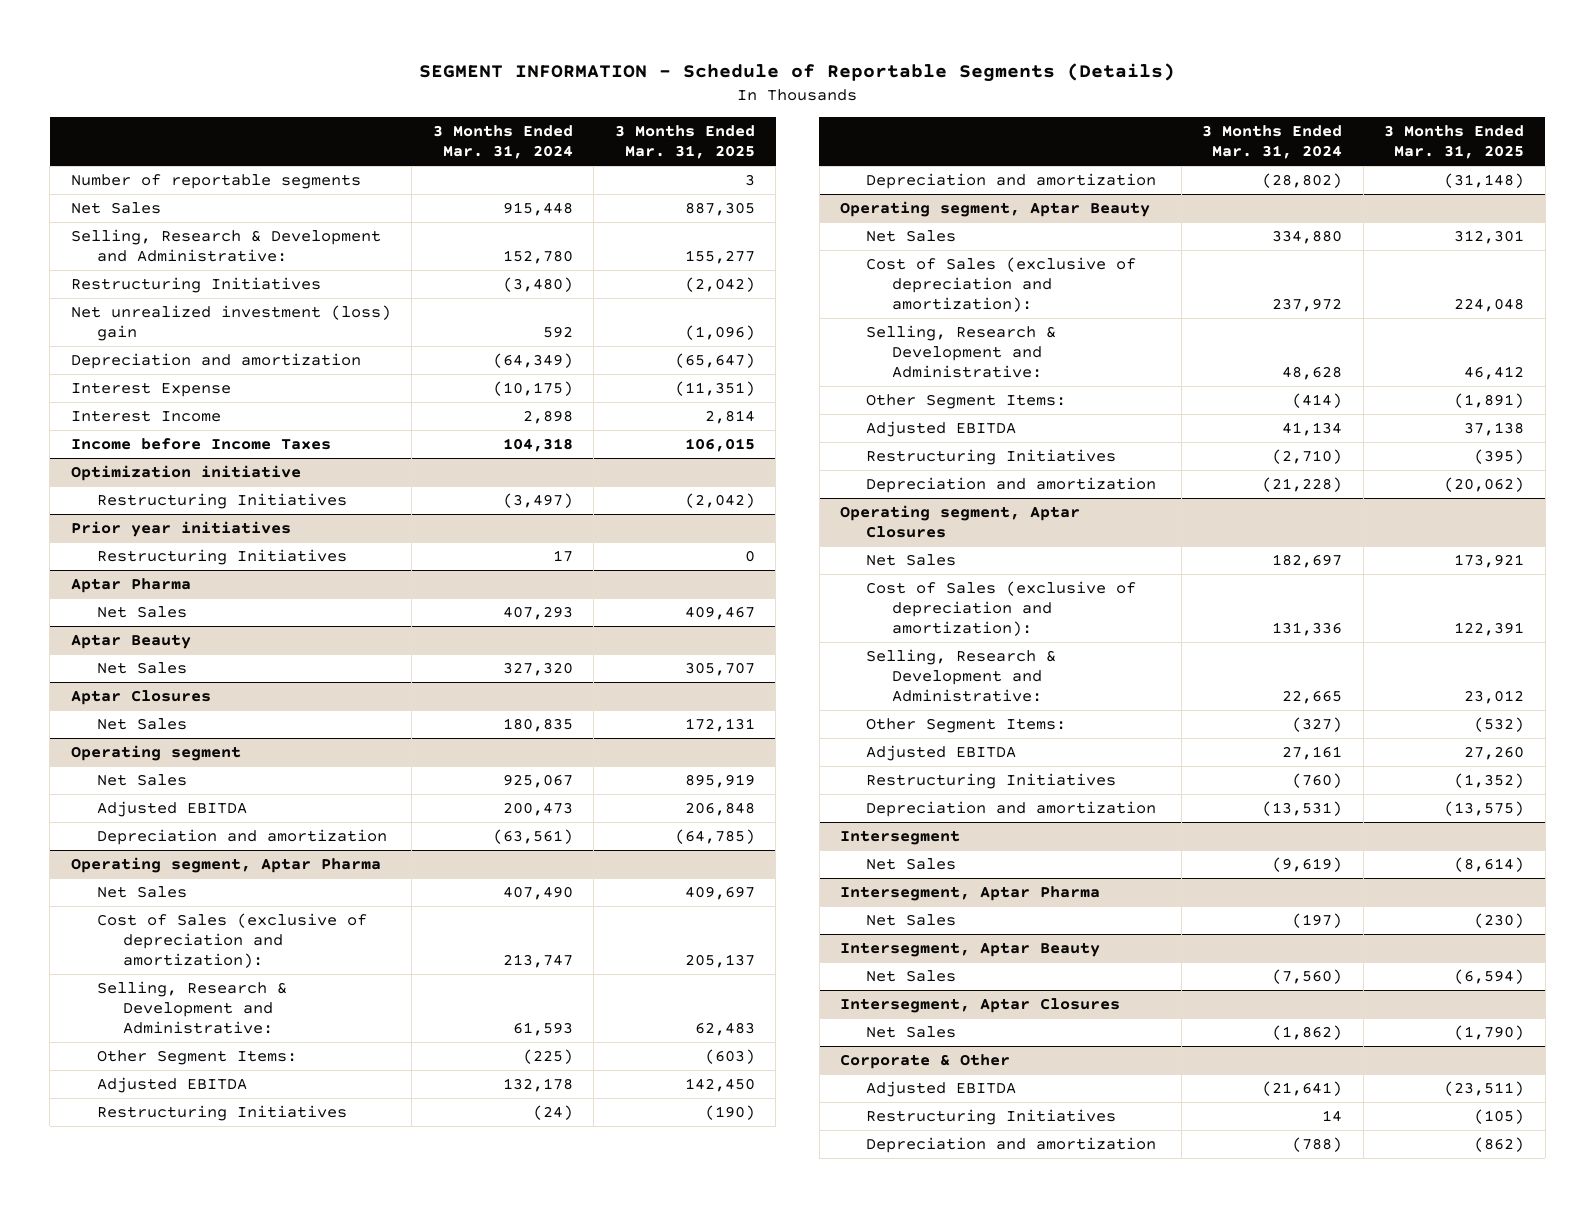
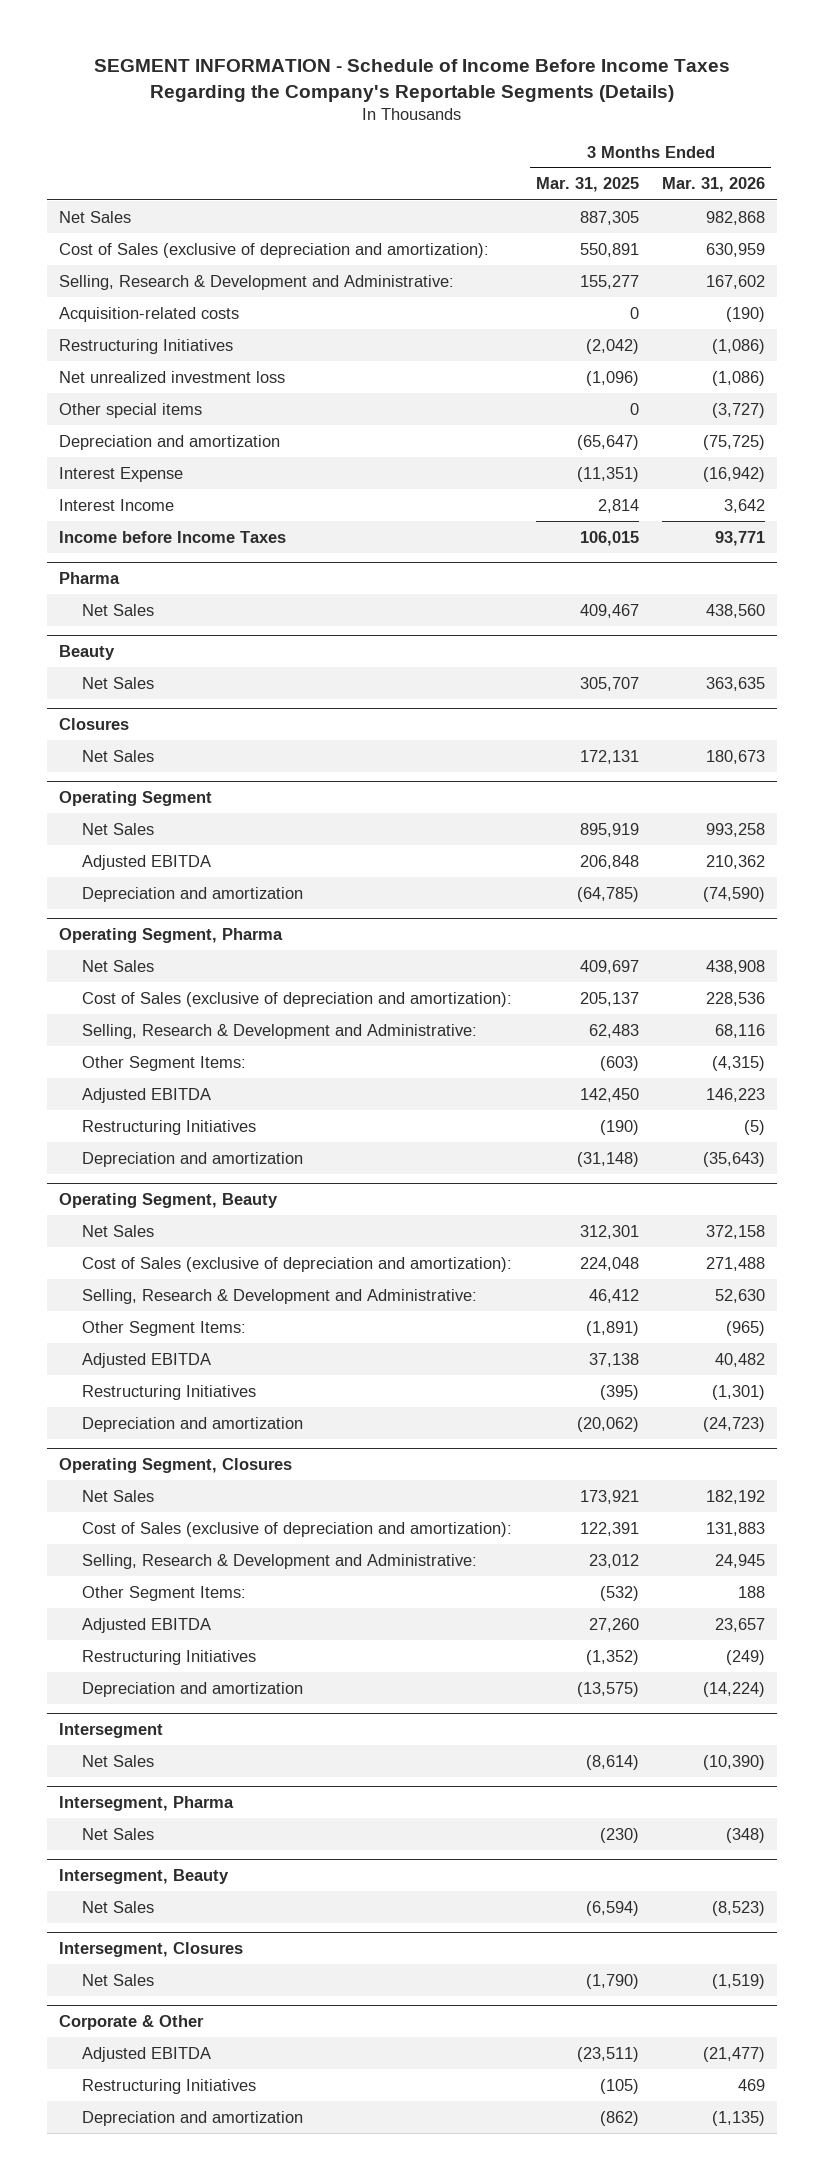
- SEGMENT INFORMATION - Schedule of Reportable Segments (Details)
+ SEGMENT INFORMATION - Schedule of Income Before Income Taxes Regarding the Company's Reportable Segments (Details)
- | 3 Months Ended Mar. 31, 2024 | 3 Months Ended Mar. 31, 2025
+ | 3 Months Ended Mar. 31, 2025 | 3 Months Ended Mar. 31, 2026
- Number of reportable segments | | 3
+ Cost of Sales (exclusive of depreciation and amortization): | 550,891 | 630,959
+ Acquisition-related costs | 0 | (190)
- Net unrealized investment (loss) gain | 592 | (1,096)
+ Net unrealized investment loss | (1,096) | (1,086)
+ Other special items | 0 | (3,727)
- Optimization initiative
- Restructuring Initiatives | (3,497) | (2,042)
- Prior year initiatives
- Restructuring Initiatives | 17 | 0
- Aptar Pharma
+ Pharma
- Aptar Beauty
+ Beauty
- Aptar Closures
+ Closures
- Operating segment
+ Operating Segment
- Operating segment, Aptar Pharma
+ Operating Segment, Pharma
- Operating segment, Aptar Beauty
+ Operating Segment, Beauty
- Operating segment, Aptar Closures
+ Operating Segment, Closures
- Intersegment, Aptar Pharma
+ Intersegment, Pharma
- Intersegment, Aptar Beauty
+ Intersegment, Beauty
- Intersegment, Aptar Closures
+ Intersegment, Closures

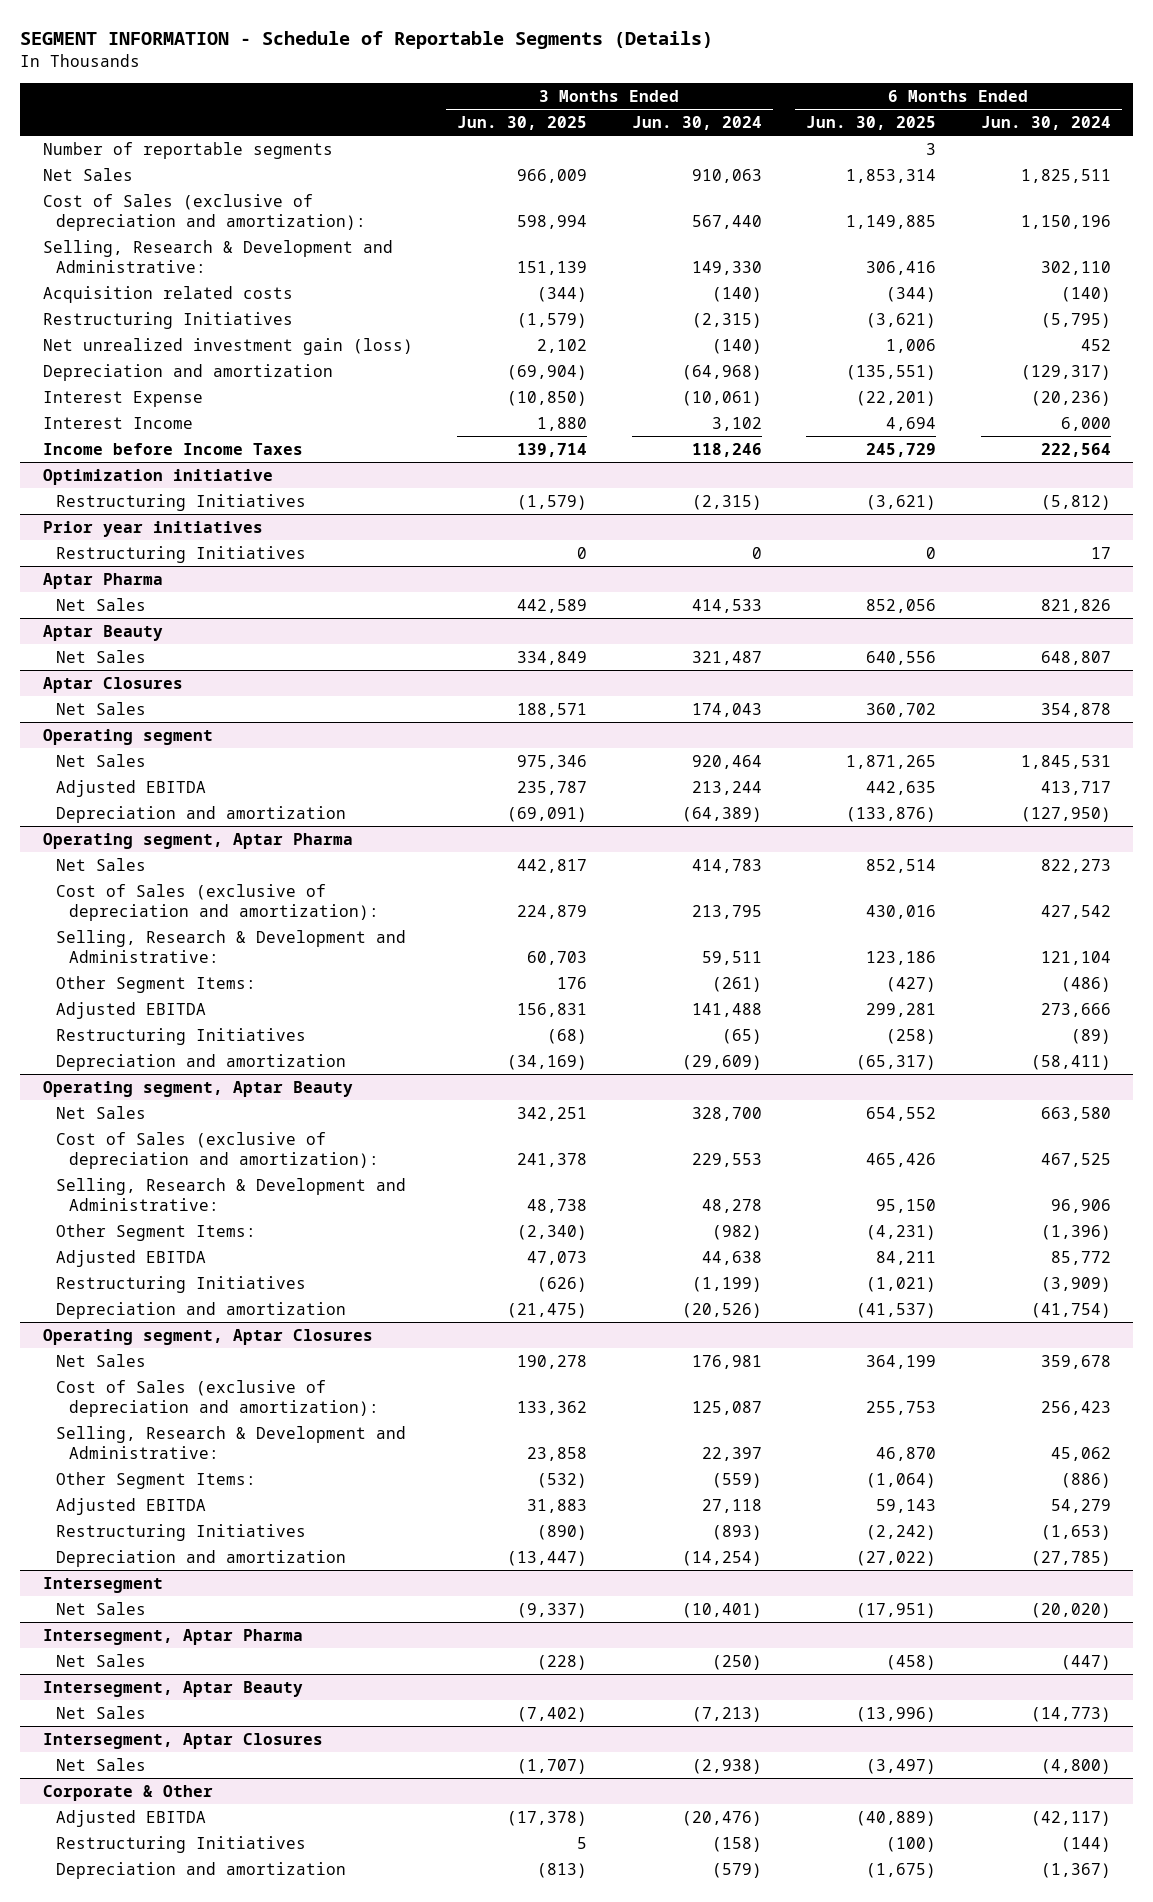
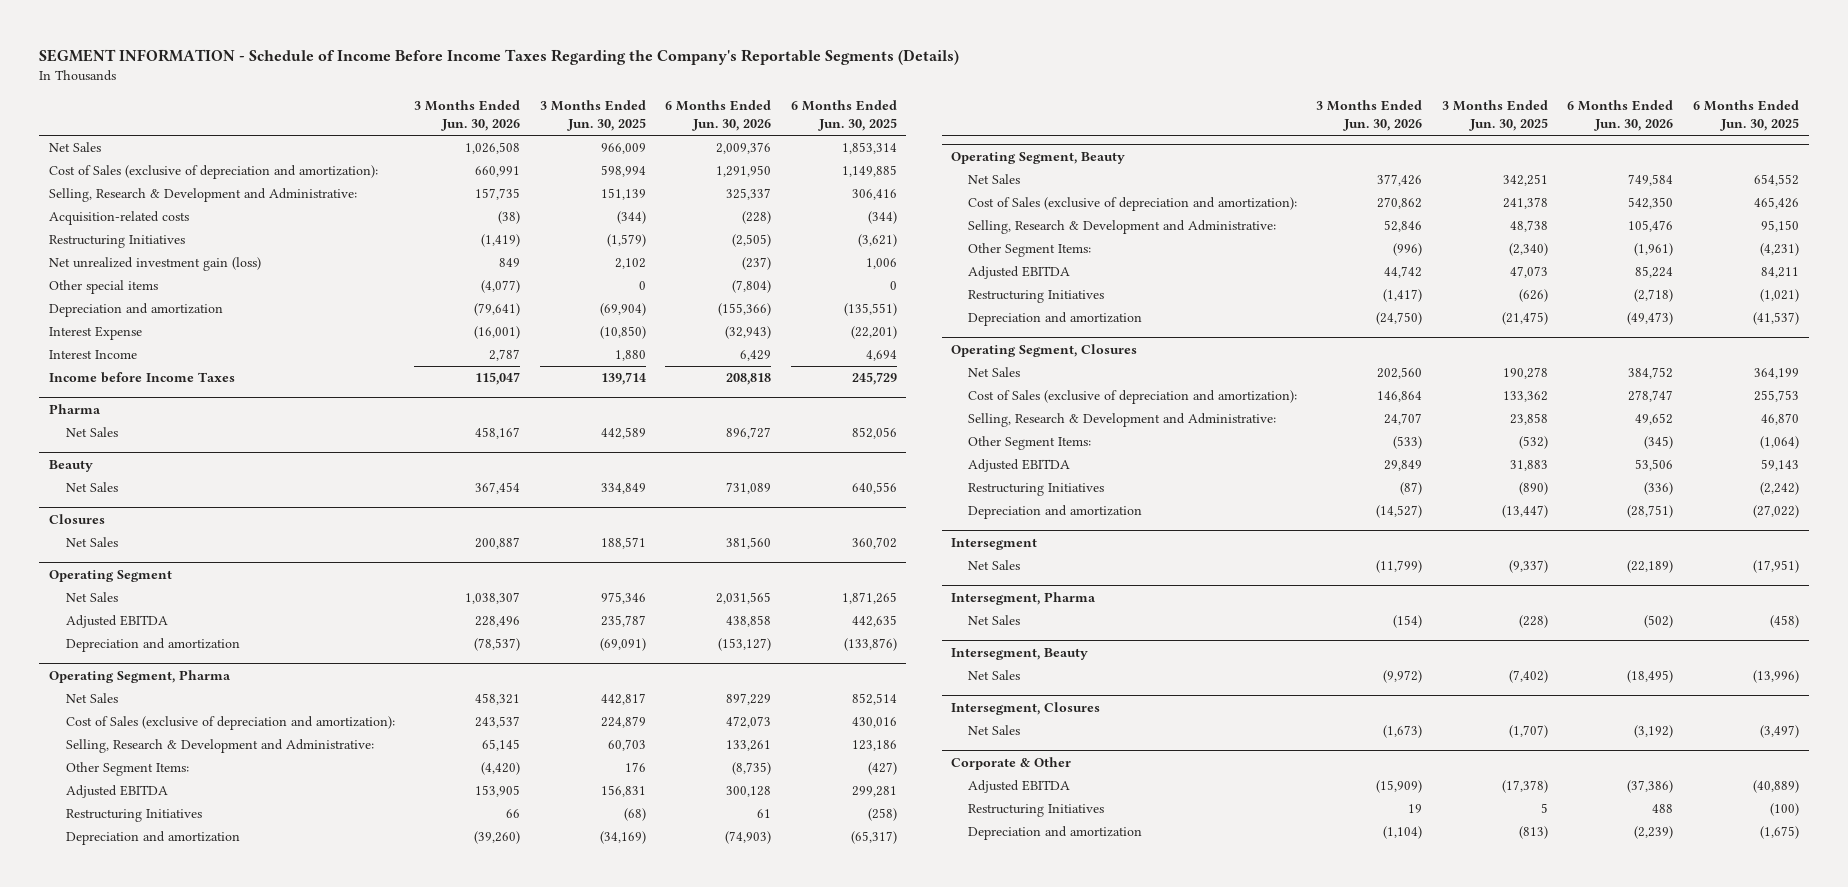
- SEGMENT INFORMATION - Schedule of Reportable Segments (Details)
+ SEGMENT INFORMATION - Schedule of Income Before Income Taxes Regarding the Company's Reportable Segments (Details)
- | 3 Months Ended Jun. 30, 2025 | 3 Months Ended Jun. 30, 2024 | 6 Months Ended Jun. 30, 2025 | 6 Months Ended Jun. 30, 2024
+ | 3 Months Ended Jun. 30, 2026 | 3 Months Ended Jun. 30, 2025 | 6 Months Ended Jun. 30, 2026 | 6 Months Ended Jun. 30, 2025
- Number of reportable segments | | | 3 |
- Acquisition related costs | (344) | (140) | (344) | (140)
+ Acquisition-related costs | (38) | (344) | (228) | (344)
+ Other special items | (4,077) | 0 | (7,804) | 0
- Optimization initiative
- Restructuring Initiatives | (1,579) | (2,315) | (3,621) | (5,812)
- Prior year initiatives
- Restructuring Initiatives | 0 | 0 | 0 | 17
- Aptar Pharma
+ Pharma
- Aptar Beauty
+ Beauty
- Aptar Closures
+ Closures
- Operating segment
+ Operating Segment
- Operating segment, Aptar Pharma
+ Operating Segment, Pharma
- Operating segment, Aptar Beauty
+ Operating Segment, Beauty
- Operating segment, Aptar Closures
+ Operating Segment, Closures
- Intersegment, Aptar Pharma
+ Intersegment, Pharma
- Intersegment, Aptar Beauty
+ Intersegment, Beauty
- Intersegment, Aptar Closures
+ Intersegment, Closures

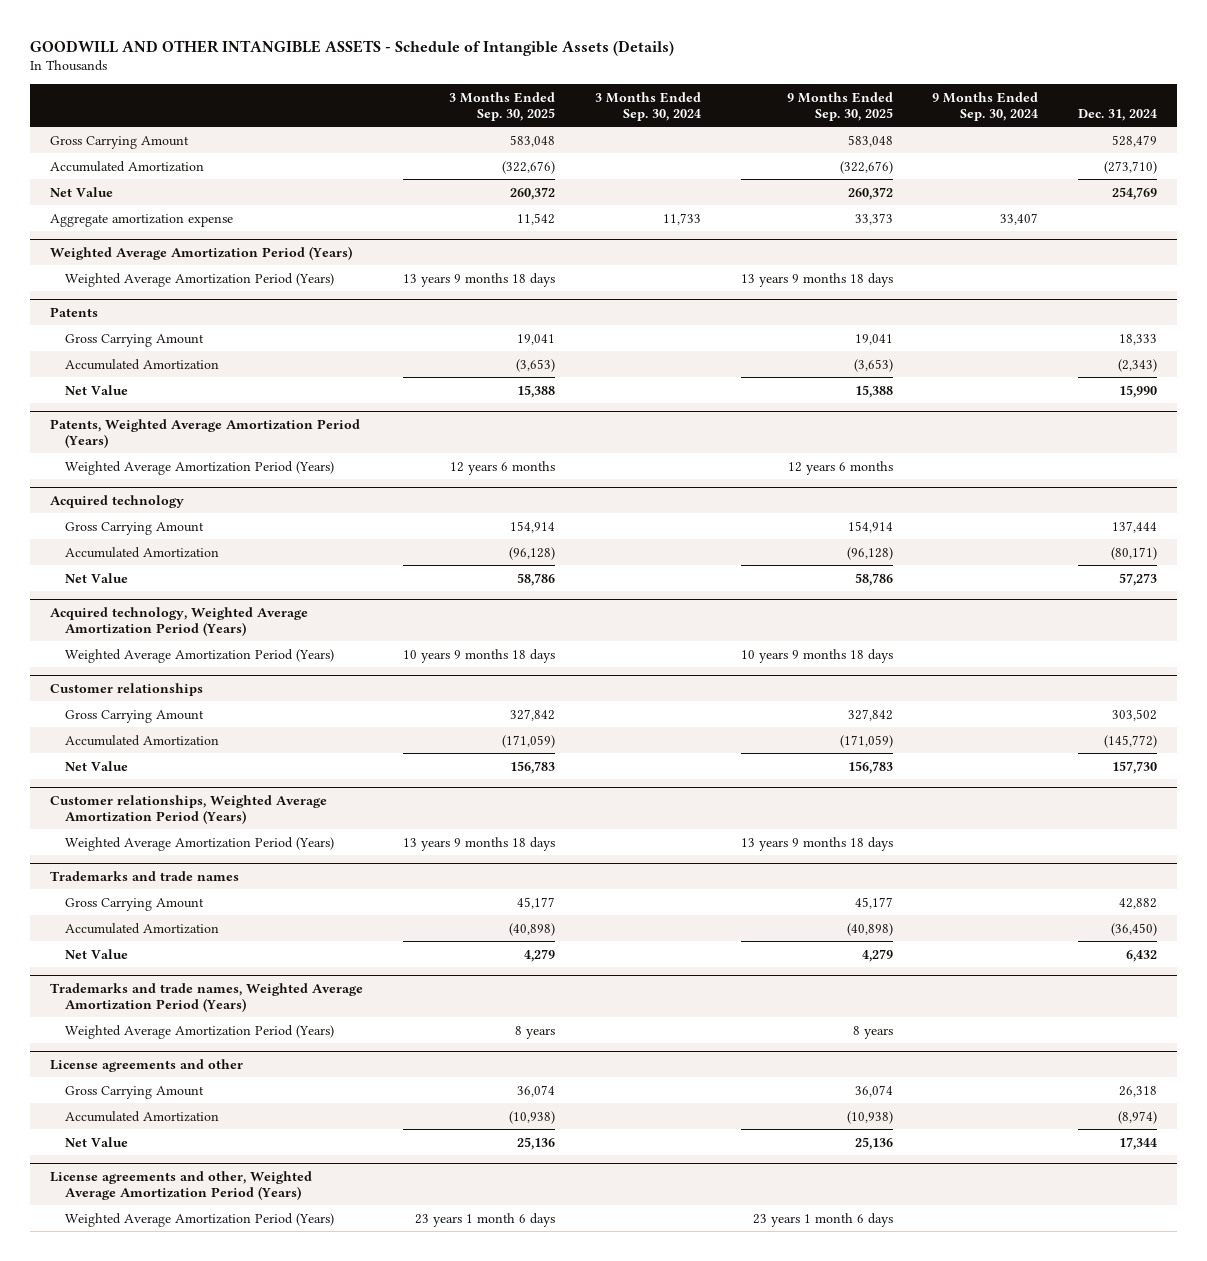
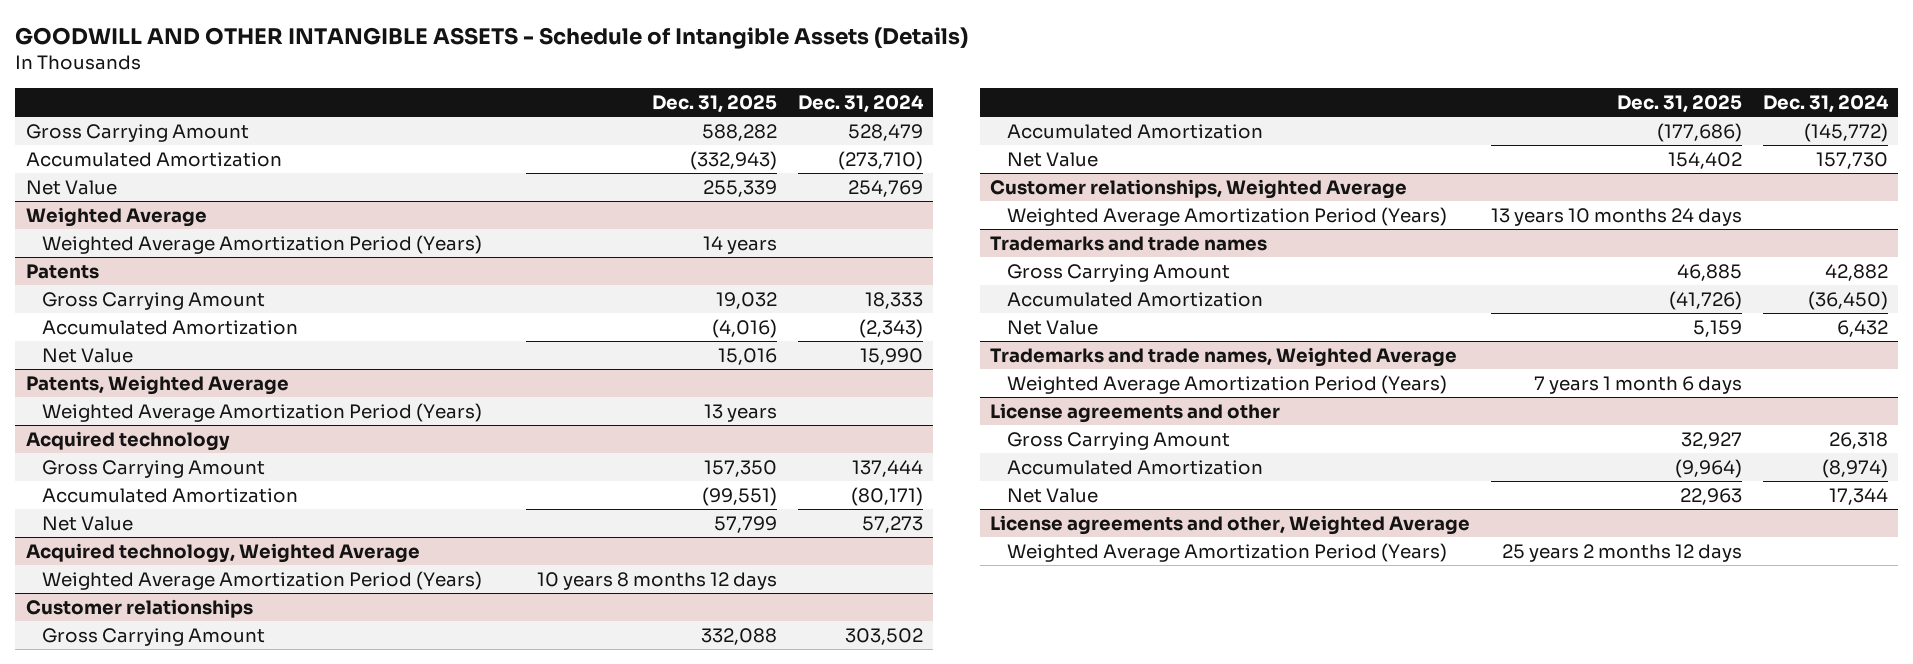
- | 3 Months Ended Sep. 30, 2025 | 3 Months Ended Sep. 30, 2024 | 9 Months Ended Sep. 30, 2025 | 9 Months Ended Sep. 30, 2024 | Dec. 31, 2024
+ | Dec. 31, 2025 | Dec. 31, 2024
- Aggregate amortization expense | 11,542 | 11,733 | 33,373 | 33,407 |
- Weighted Average Amortization Period (Years)
+ Weighted Average
- Patents, Weighted Average Amortization Period (Years)
+ Patents, Weighted Average
- Acquired technology, Weighted Average Amortization Period (Years)
+ Acquired technology, Weighted Average
- Customer relationships, Weighted Average Amortization Period (Years)
+ Customer relationships, Weighted Average
- Trademarks and trade names, Weighted Average Amortization Period (Years)
+ Trademarks and trade names, Weighted Average
- License agreements and other, Weighted Average Amortization Period (Years)
+ License agreements and other, Weighted Average

